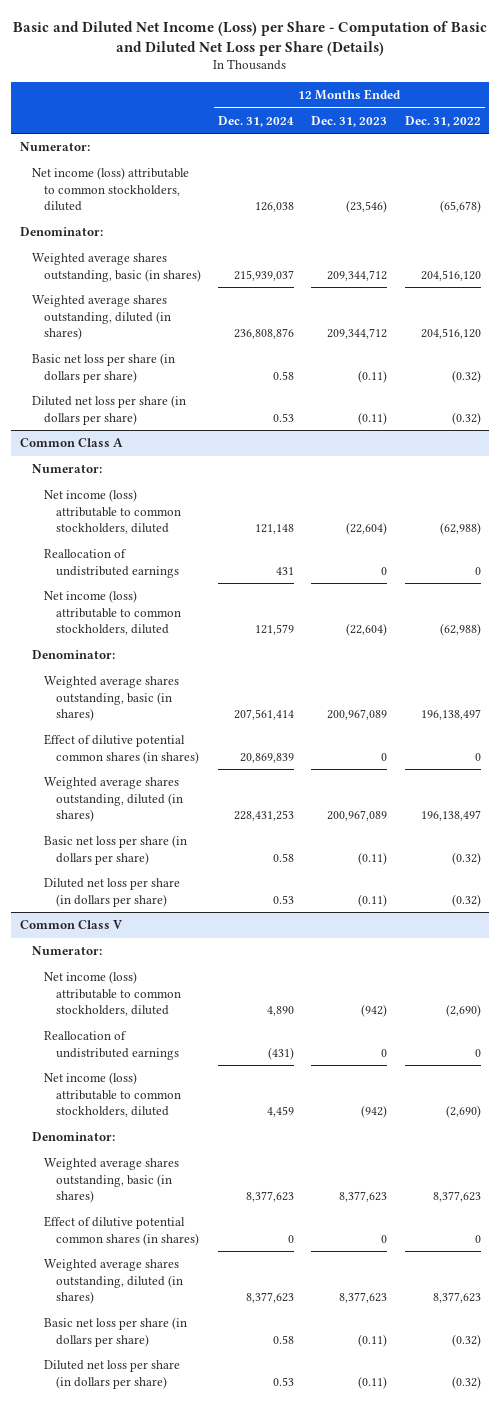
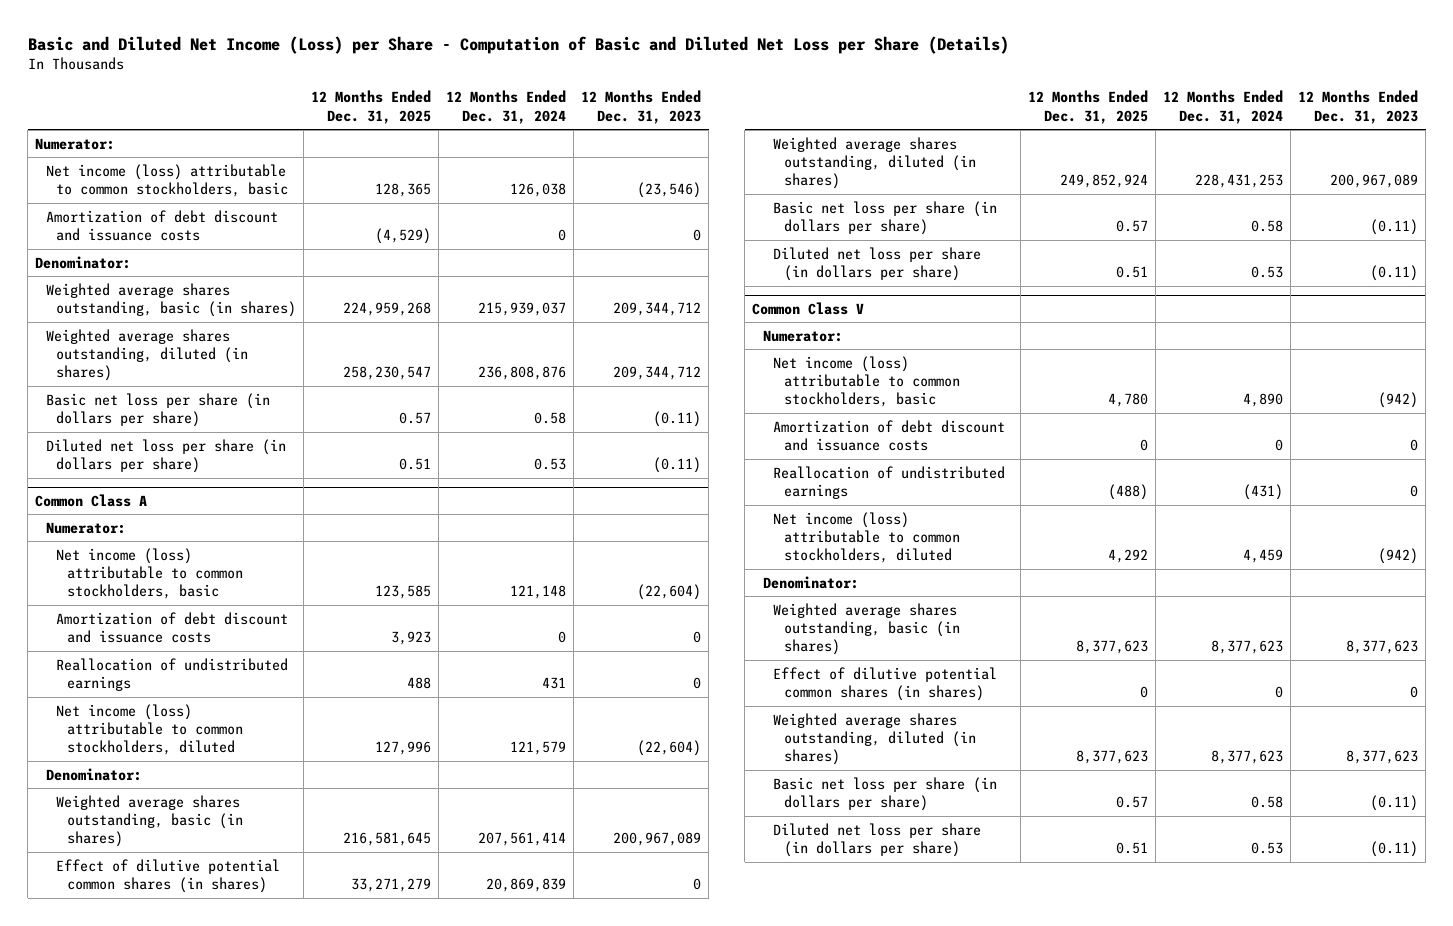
- | 12 Months Ended Dec. 31, 2024 | 12 Months Ended Dec. 31, 2023 | 12 Months Ended Dec. 31, 2022
+ | 12 Months Ended Dec. 31, 2025 | 12 Months Ended Dec. 31, 2024 | 12 Months Ended Dec. 31, 2023
- Net income (loss) attributable to common stockholders, diluted | 126,038 | (23,546) | (65,678)
+ Net income (loss) attributable to common stockholders, basic | 128,365 | 126,038 | (23,546)
+ Amortization of debt discount and issuance costs | (4,529) | 0 | 0
@ Common Class A
- Net income (loss) attributable to common stockholders, diluted | 121,148 | (22,604) | (62,988)
+ Net income (loss) attributable to common stockholders, basic | 123,585 | 121,148 | (22,604)
+ Amortization of debt discount and issuance costs | 3,923 | 0 | 0
@ Common Class V
- Net income (loss) attributable to common stockholders, diluted | 4,890 | (942) | (2,690)
+ Net income (loss) attributable to common stockholders, basic | 4,780 | 4,890 | (942)
+ Amortization of debt discount and issuance costs | 0 | 0 | 0

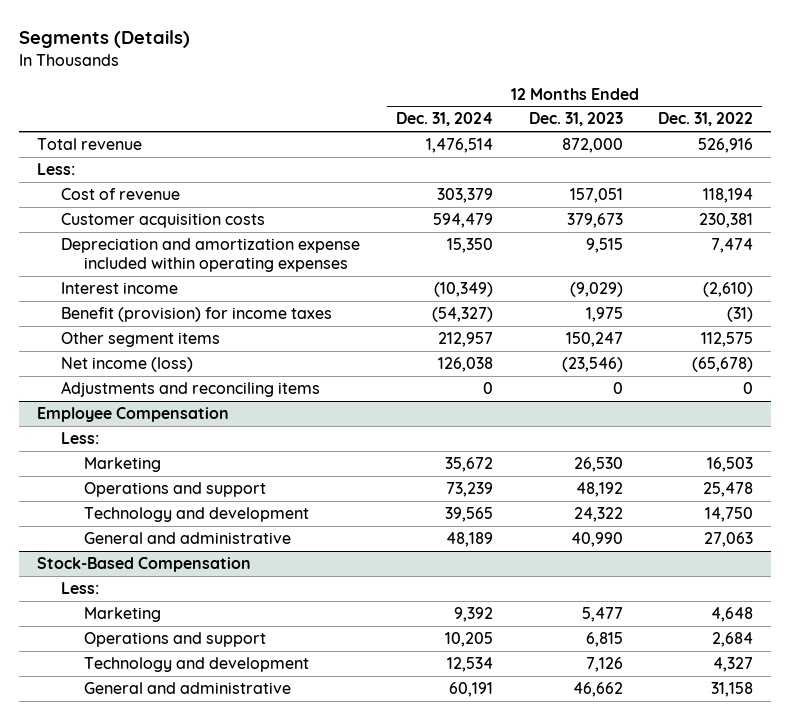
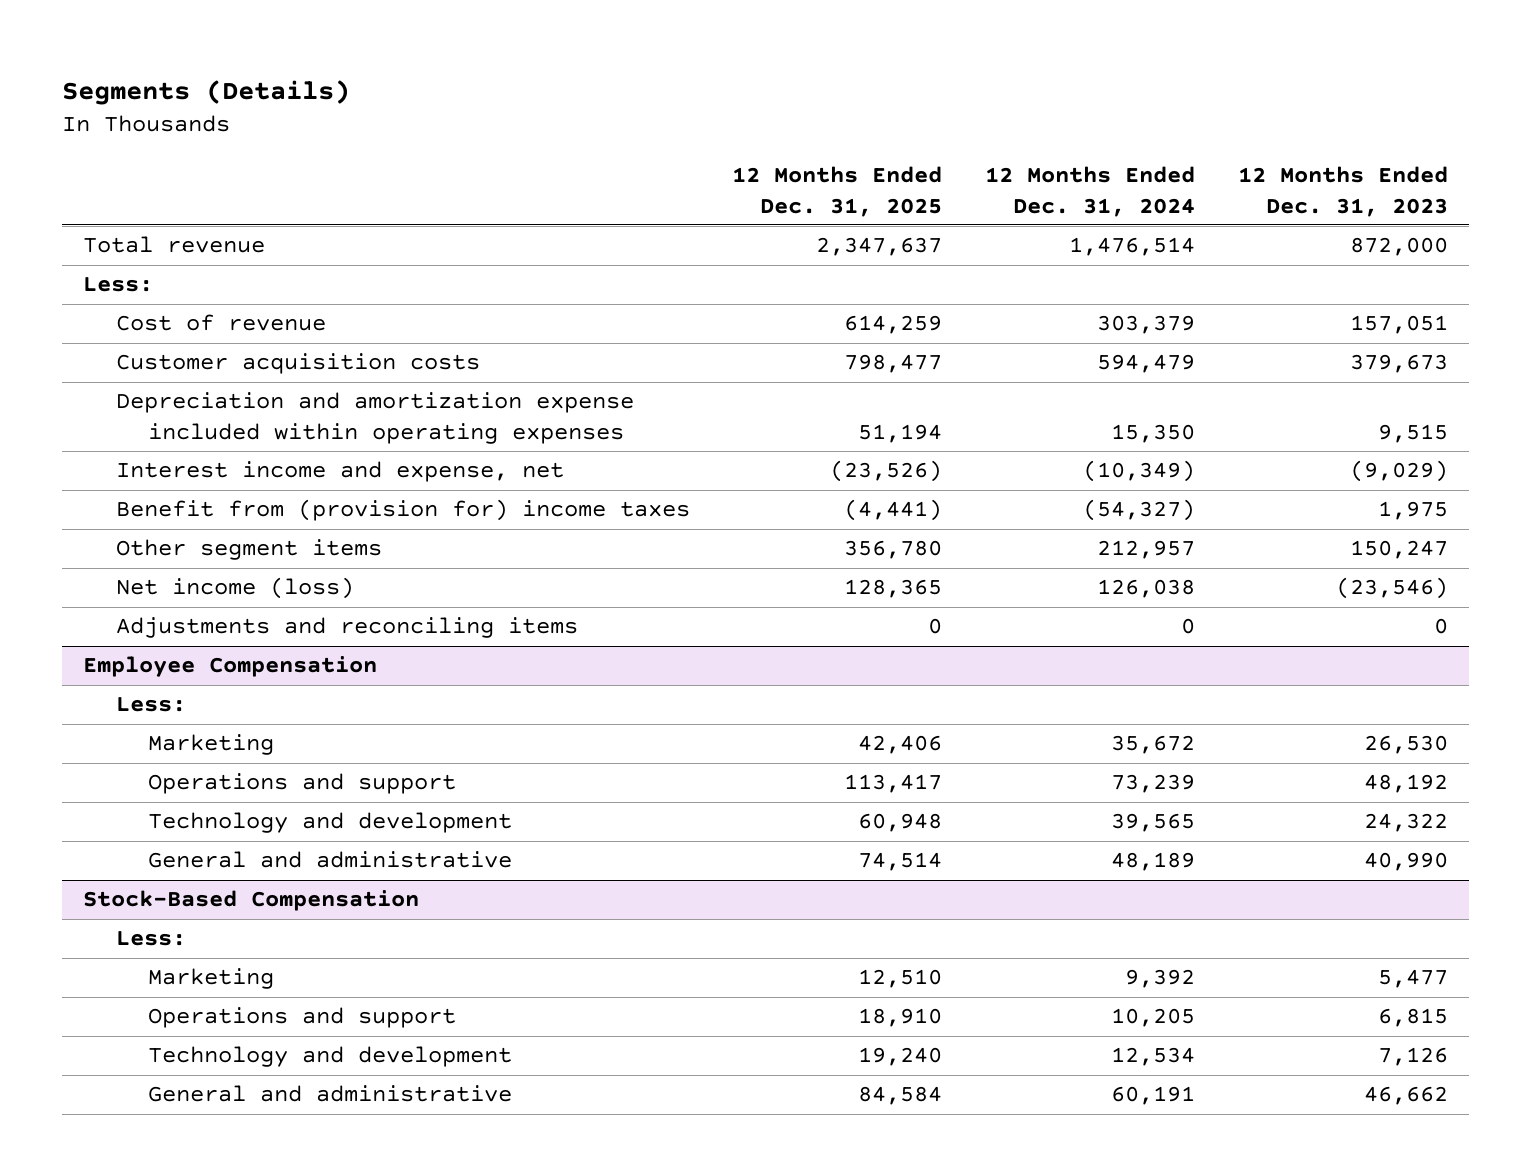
- | 12 Months Ended Dec. 31, 2024 | 12 Months Ended Dec. 31, 2023 | 12 Months Ended Dec. 31, 2022
+ | 12 Months Ended Dec. 31, 2025 | 12 Months Ended Dec. 31, 2024 | 12 Months Ended Dec. 31, 2023
- Interest income | (10,349) | (9,029) | (2,610)
- Benefit (provision) for income taxes | (54,327) | 1,975 | (31)
+ Interest income and expense, net | (23,526) | (10,349) | (9,029)
+ Benefit from (provision for) income taxes | (4,441) | (54,327) | 1,975

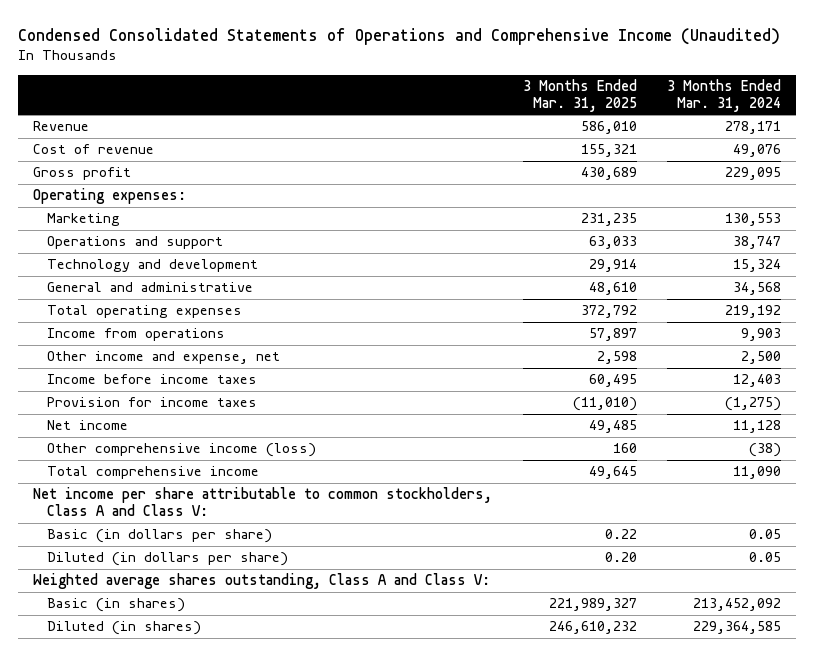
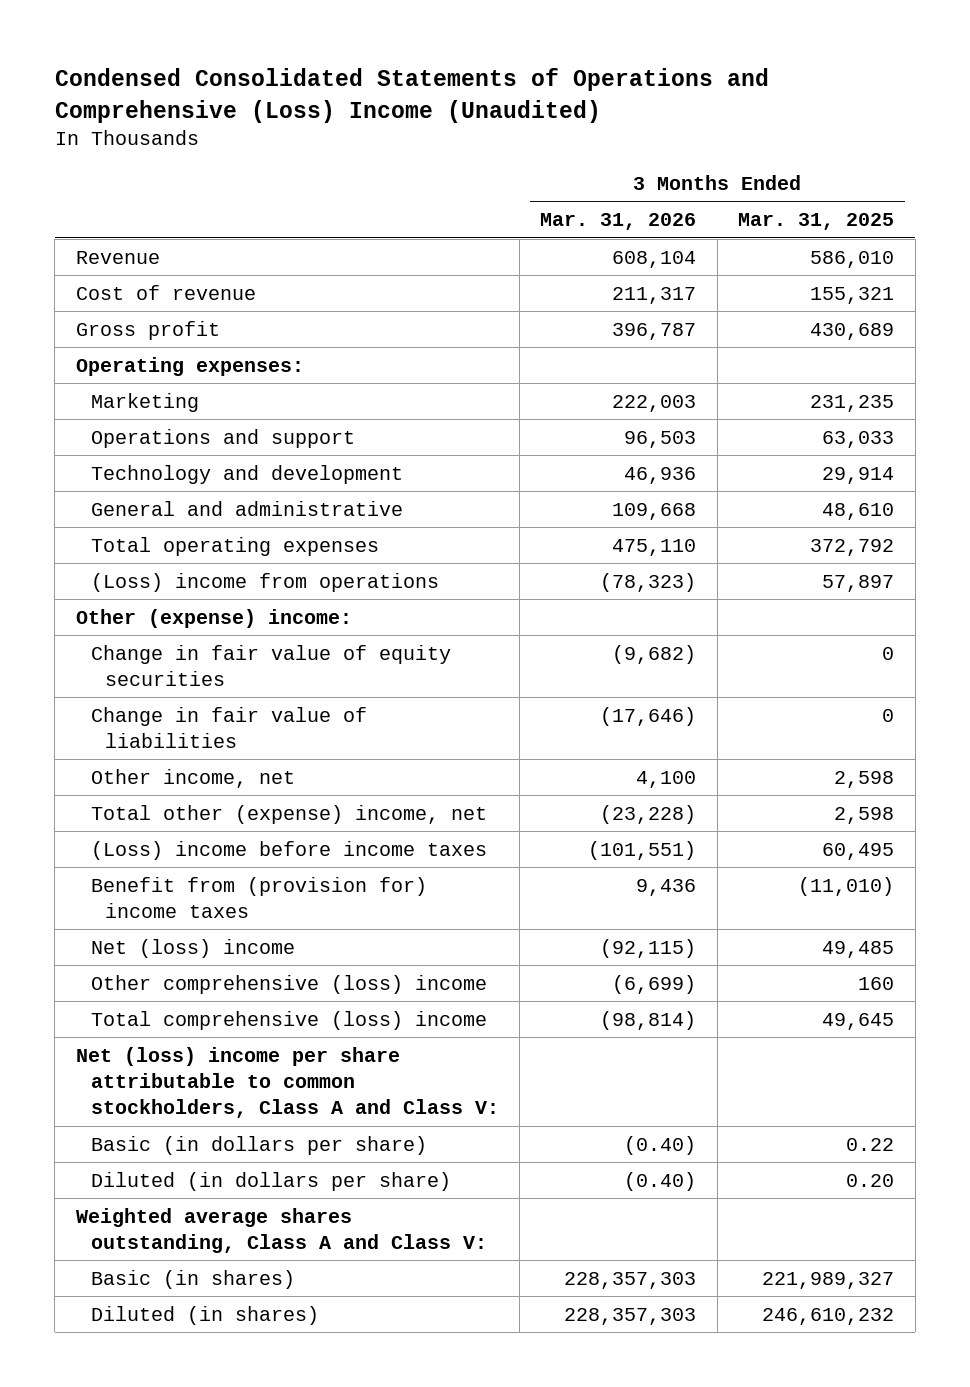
- Condensed Consolidated Statements of Operations and Comprehensive Income (Unaudited)
+ Condensed Consolidated Statements of Operations and Comprehensive (Loss) Income (Unaudited)
- | 3 Months Ended Mar. 31, 2025 | 3 Months Ended Mar. 31, 2024
+ | 3 Months Ended Mar. 31, 2026 | 3 Months Ended Mar. 31, 2025
- Income from operations | 57,897 | 9,903
- Other income and expense, net | 2,598 | 2,500
- Income before income taxes | 60,495 | 12,403
- Provision for income taxes | (11,010) | (1,275)
- Net income | 49,485 | 11,128
- Other comprehensive income (loss) | 160 | (38)
- Total comprehensive income | 49,645 | 11,090
- Net income per share attributable to common stockholders, Class A and Class V:
+ (Loss) income from operations | (78,323) | 57,897
+ Other (expense) income:
+ Change in fair value of equity securities | (9,682) | 0
+ Change in fair value of liabilities | (17,646) | 0
+ Other income, net | 4,100 | 2,598
+ Total other (expense) income, net | (23,228) | 2,598
+ (Loss) income before income taxes | (101,551) | 60,495
+ Benefit from (provision for) income taxes | 9,436 | (11,010)
+ Net (loss) income | (92,115) | 49,485
+ Other comprehensive (loss) income | (6,699) | 160
+ Total comprehensive (loss) income | (98,814) | 49,645
+ Net (loss) income per share attributable to common stockholders, Class A and Class V:

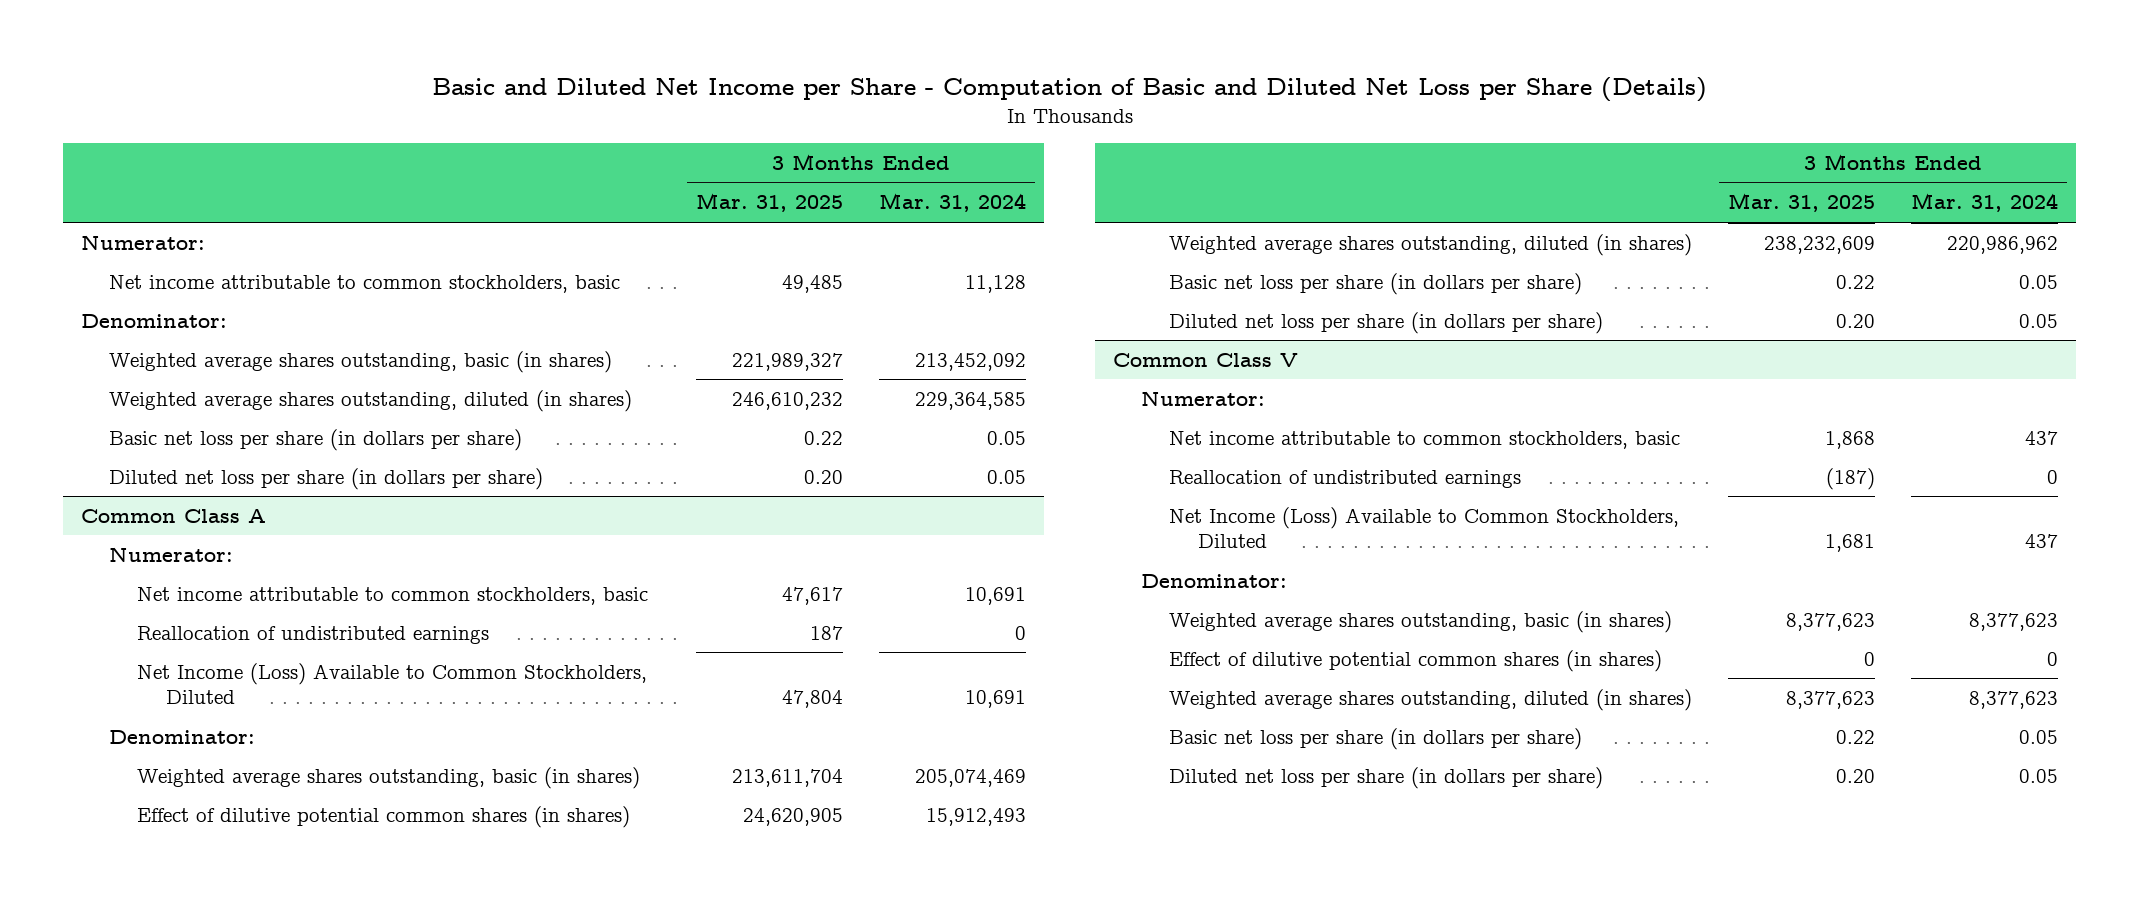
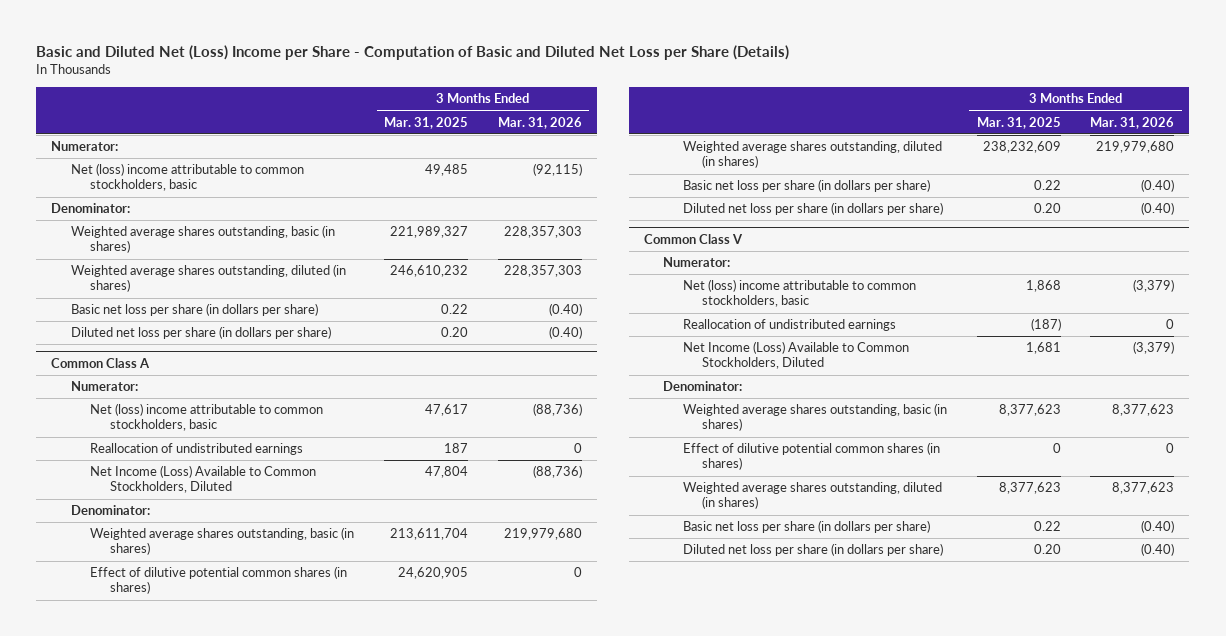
- Basic and Diluted Net Income per Share - Computation of Basic and Diluted Net Loss per Share (Details)
+ Basic and Diluted Net (Loss) Income per Share - Computation of Basic and Diluted Net Loss per Share (Details)
- | 3 Months Ended Mar. 31, 2025 | 3 Months Ended Mar. 31, 2024
+ | 3 Months Ended Mar. 31, 2025 | 3 Months Ended Mar. 31, 2026
- Net income attributable to common stockholders, basic | 49,485 | 11,128
+ Net (loss) income attributable to common stockholders, basic | 49,485 | (92,115)
@ Common Class A
- Net income attributable to common stockholders, basic | 47,617 | 10,691
+ Net (loss) income attributable to common stockholders, basic | 47,617 | (88,736)
@ Common Class V
- Net income attributable to common stockholders, basic | 1,868 | 437
+ Net (loss) income attributable to common stockholders, basic | 1,868 | (3,379)

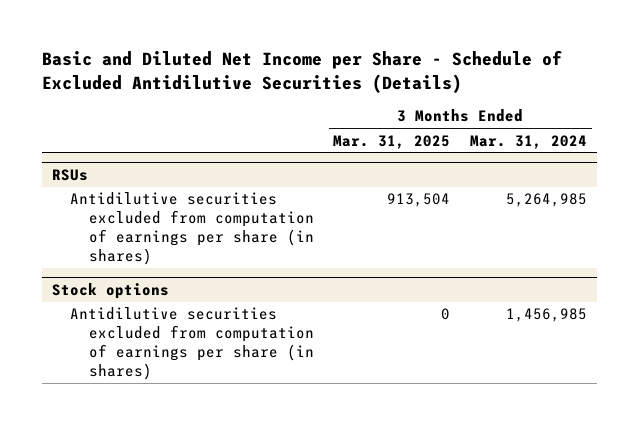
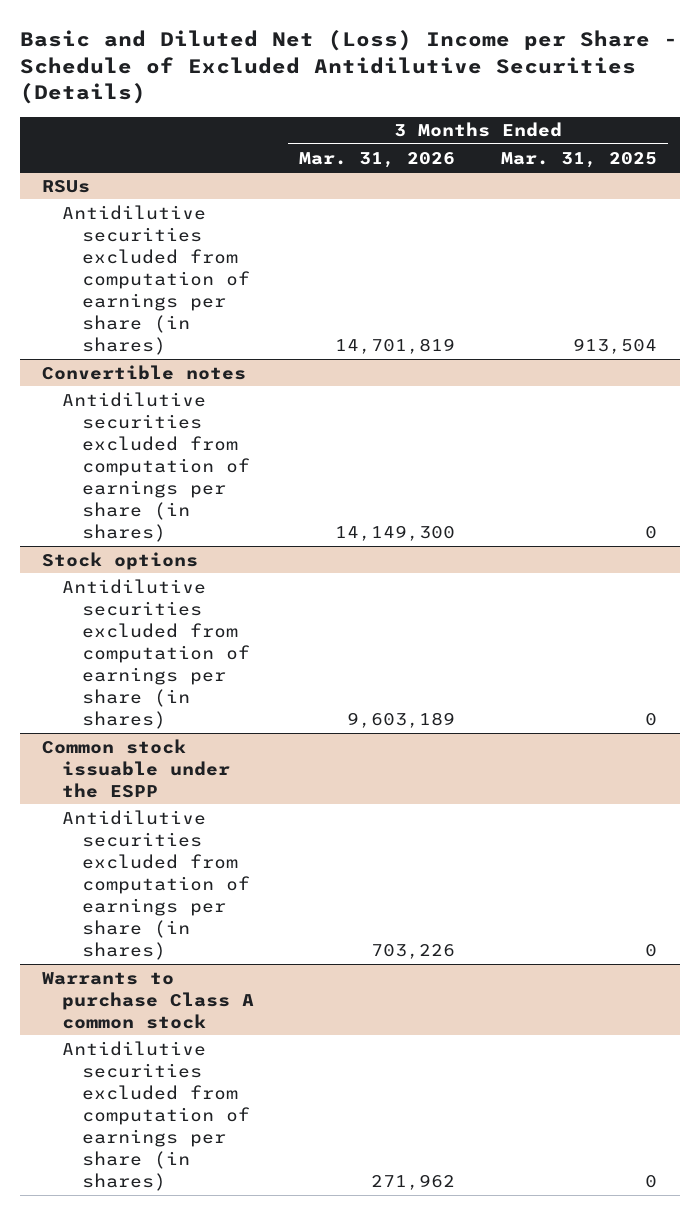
- Basic and Diluted Net Income per Share - Schedule of Excluded Antidilutive Securities (Details)
+ Basic and Diluted Net (Loss) Income per Share - Schedule of Excluded Antidilutive Securities (Details)
- | 3 Months Ended Mar. 31, 2025 | 3 Months Ended Mar. 31, 2024
+ | 3 Months Ended Mar. 31, 2026 | 3 Months Ended Mar. 31, 2025
+ Convertible notes
+ Antidilutive securities excluded from computation of earnings per share (in shares) | 14,149,300 | 0
+ Common stock issuable under the ESPP
+ Antidilutive securities excluded from computation of earnings per share (in shares) | 703,226 | 0
+ Warrants to purchase Class A common stock
+ Antidilutive securities excluded from computation of earnings per share (in shares) | 271,962 | 0

